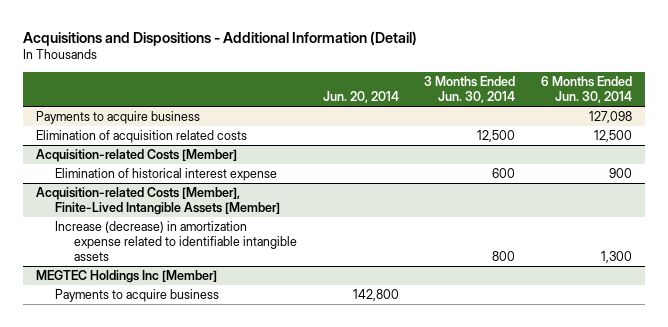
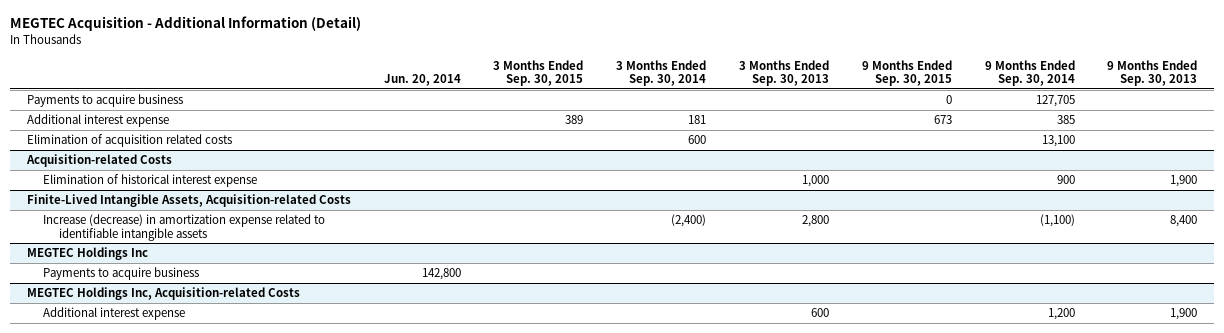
- Acquisitions and Dispositions - Additional Information (Detail)
+ MEGTEC Acquisition - Additional Information (Detail)
- | Jun. 20, 2014 | 3 Months Ended Jun. 30, 2014 | 6 Months Ended Jun. 30, 2014
+ | Jun. 20, 2014 | 3 Months Ended Sep. 30, 2015 | 3 Months Ended Sep. 30, 2014 | 3 Months Ended Sep. 30, 2013 | 9 Months Ended Sep. 30, 2015 | 9 Months Ended Sep. 30, 2014 | 9 Months Ended Sep. 30, 2013
+ Additional interest expense | | 389 | 181 | | 673 | 385 |
- Acquisition-related Costs [Member]
+ Acquisition-related Costs
- Acquisition-related Costs [Member], Finite-Lived Intangible Assets [Member]
+ Finite-Lived Intangible Assets, Acquisition-related Costs
- MEGTEC Holdings Inc [Member]
+ MEGTEC Holdings Inc
+ MEGTEC Holdings Inc, Acquisition-related Costs
+ Additional interest expense | | | | 600 | | 1,200 | 1,900

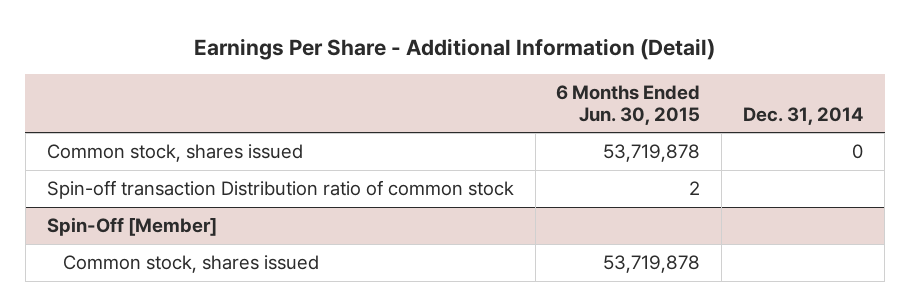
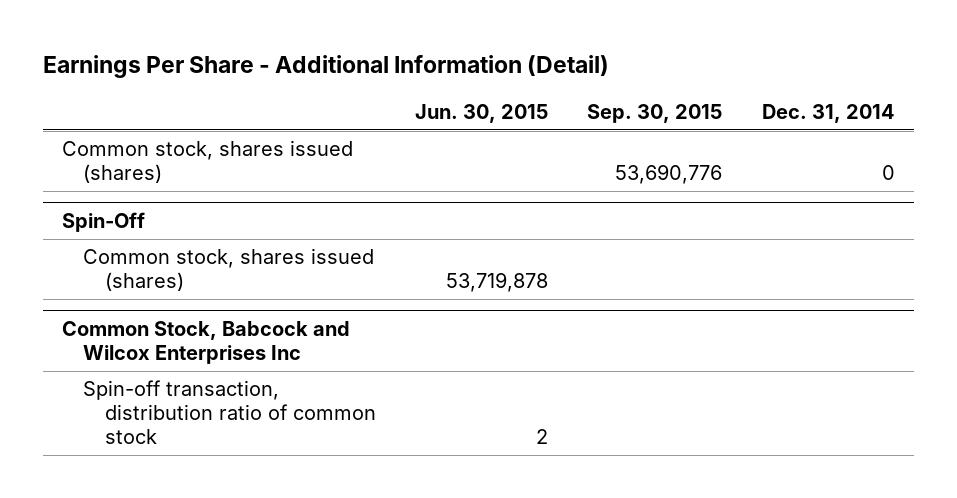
- | 6 Months Ended Jun. 30, 2015 | Dec. 31, 2014
+ | Jun. 30, 2015 | Sep. 30, 2015 | Dec. 31, 2014
- Common stock, shares issued | 53,719,878 | 0
- Spin-off transaction Distribution ratio of common stock | 2 |
- Spin-Off [Member]
- Common stock, shares issued | 53,719,878 |
+ Common stock, shares issued (shares) | | 53,690,776 | 0
+ Spin-Off
+ Common stock, shares issued (shares) | 53,719,878 | |
+ Common Stock, Babcock and Wilcox Enterprises Inc
+ Spin-off transaction, distribution ratio of common stock | 2 | |

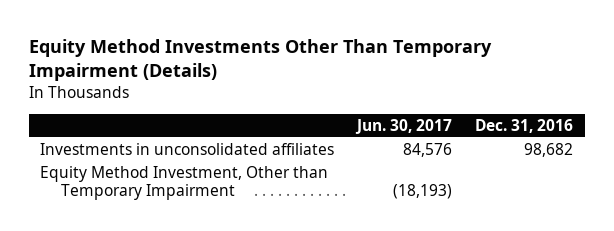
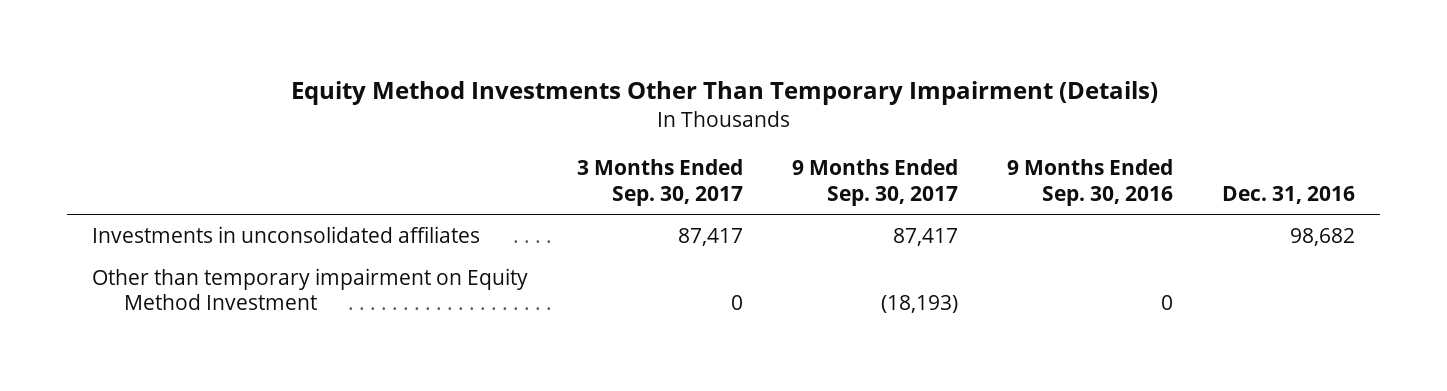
- | Jun. 30, 2017 | Dec. 31, 2016
+ | 3 Months Ended Sep. 30, 2017 | 9 Months Ended Sep. 30, 2017 | 9 Months Ended Sep. 30, 2016 | Dec. 31, 2016
- Equity Method Investment, Other than Temporary Impairment | (18,193) |
+ Other than temporary impairment on Equity Method Investment | 0 | (18,193) | 0 |

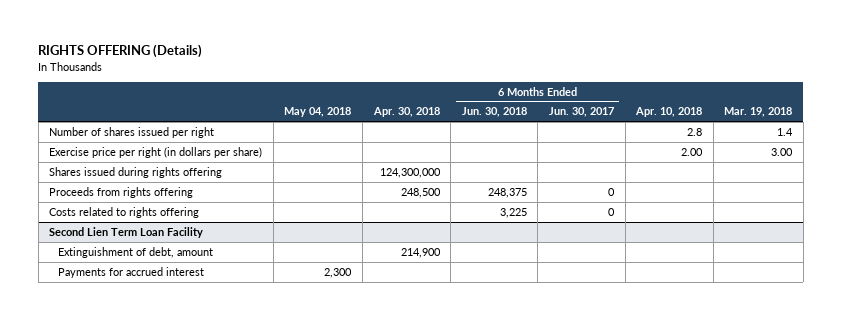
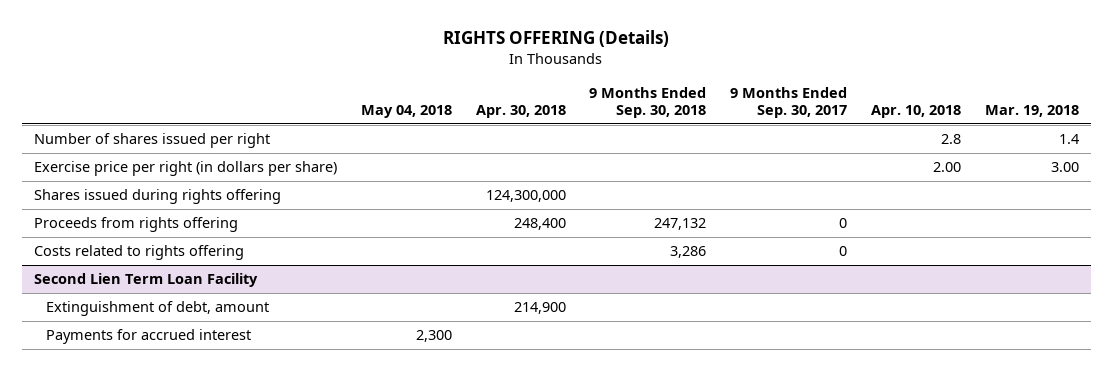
- | May 04, 2018 | Apr. 30, 2018 | 6 Months Ended Jun. 30, 2018 | 6 Months Ended Jun. 30, 2017 | Apr. 10, 2018 | Mar. 19, 2018
+ | May 04, 2018 | Apr. 30, 2018 | 9 Months Ended Sep. 30, 2018 | 9 Months Ended Sep. 30, 2017 | Apr. 10, 2018 | Mar. 19, 2018
- Proceeds from rights offering | | 248,500 | 248,375 | 0 | |
+ Proceeds from rights offering | | 248,400 | 247,132 | 0 | |

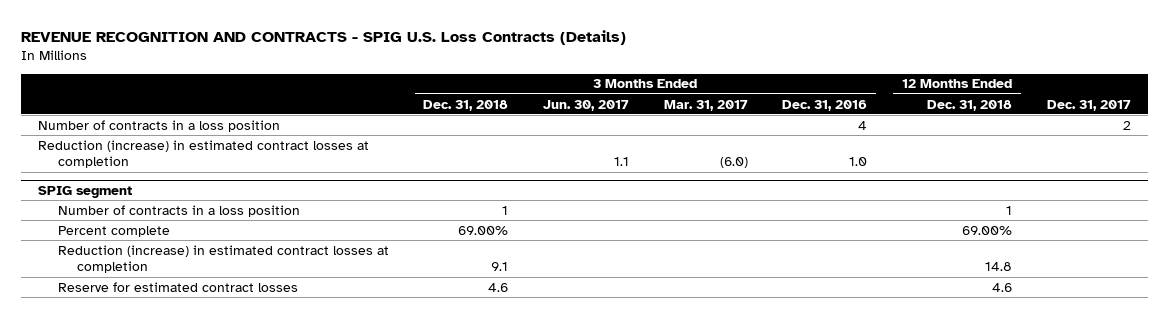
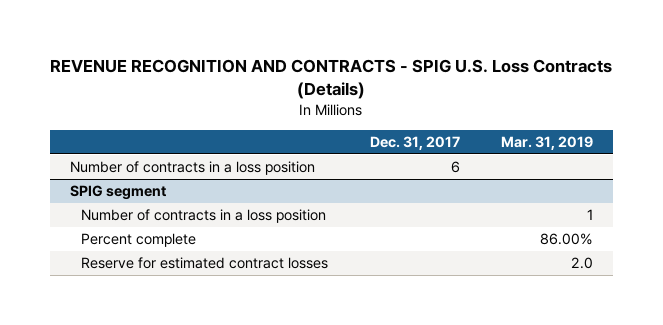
- | 3 Months Ended Dec. 31, 2018 | 3 Months Ended Jun. 30, 2017 | 3 Months Ended Mar. 31, 2017 | 3 Months Ended Dec. 31, 2016 | 12 Months Ended Dec. 31, 2018 | Dec. 31, 2017
+ | Dec. 31, 2017 | Mar. 31, 2019
- Number of contracts in a loss position | | | | 4 | | 2
- Reduction (increase) in estimated contract losses at completion | | 1.1 | (6.0) | 1.0 | |
+ Number of contracts in a loss position | 6 |
@ SPIG segment
- Reduction (increase) in estimated contract losses at completion | 9.1 | | | | 14.8 |

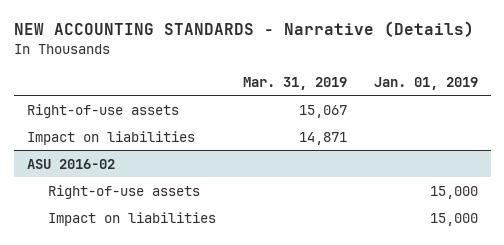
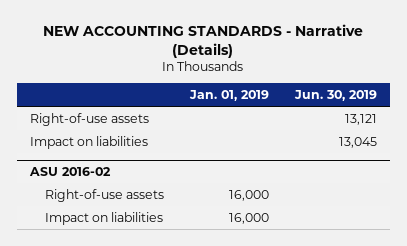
- | Mar. 31, 2019 | Jan. 01, 2019
+ | Jan. 01, 2019 | Jun. 30, 2019
@ ASU 2016-02
- Right-of-use assets | | 15,000
- Impact on liabilities | | 15,000
+ Right-of-use assets | 16,000 |
+ Impact on liabilities | 16,000 |

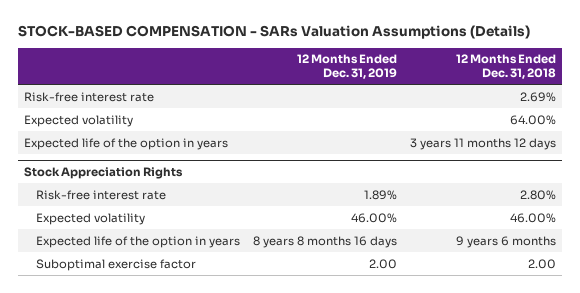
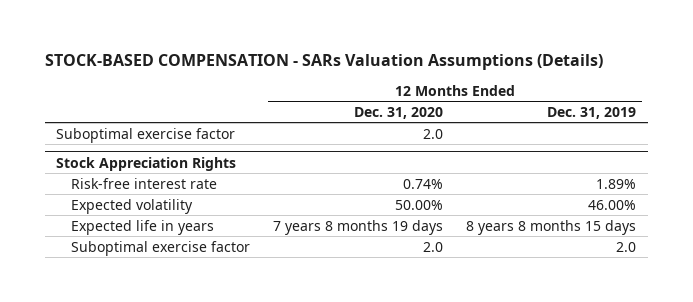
- | 12 Months Ended Dec. 31, 2019 | 12 Months Ended Dec. 31, 2018
+ | 12 Months Ended Dec. 31, 2020 | 12 Months Ended Dec. 31, 2019
- Risk-free interest rate | | 2.69%
- Expected volatility | | 64.00%
- Expected life of the option in years | | 3 years 11 months 12 days
+ Suboptimal exercise factor | 2.0 |
@ Stock Appreciation Rights
- Expected life of the option in years | 8 years 8 months 16 days | 9 years 6 months
- Suboptimal exercise factor | 2.00 | 2.00
+ Expected life in years | 7 years 8 months 19 days | 8 years 8 months 15 days
+ Suboptimal exercise factor | 2.0 | 2.0

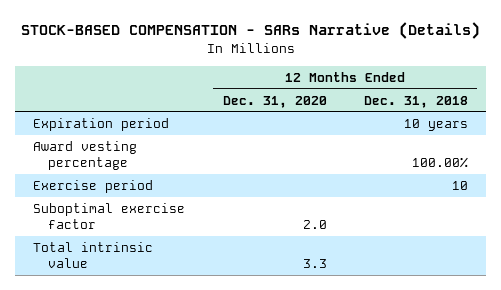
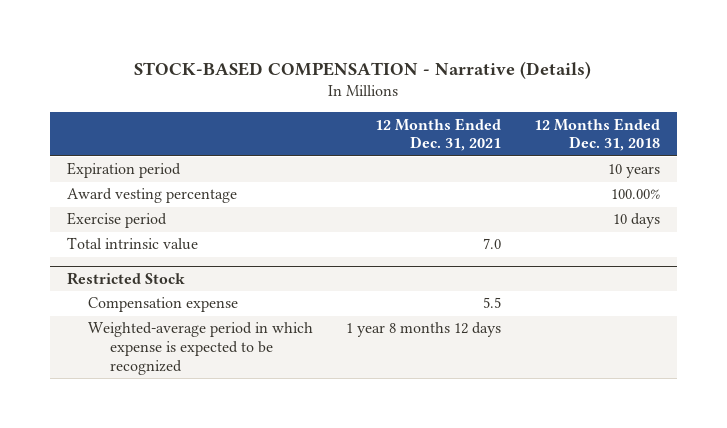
- STOCK-BASED COMPENSATION - SARs Narrative (Details)
+ STOCK-BASED COMPENSATION - Narrative (Details)
- | 12 Months Ended Dec. 31, 2020 | 12 Months Ended Dec. 31, 2018
+ | 12 Months Ended Dec. 31, 2021 | 12 Months Ended Dec. 31, 2018
- Exercise period | | 10
- Suboptimal exercise factor | 2.0 |
+ Exercise period | | 10 days
+ Restricted Stock
+ Compensation expense | 5.5 |
+ Weighted-average period in which expense is expected to be recognized | 1 year 8 months 12 days |

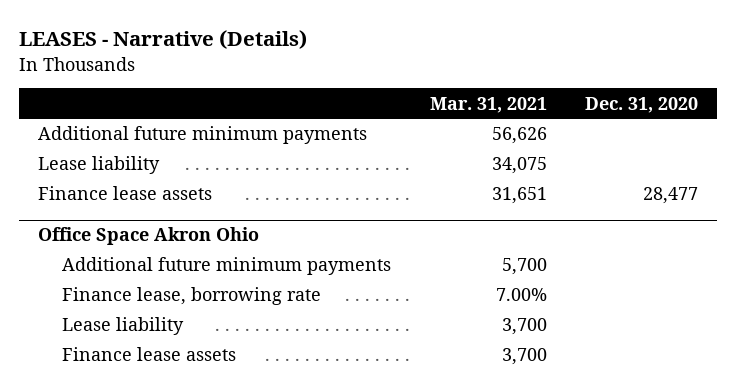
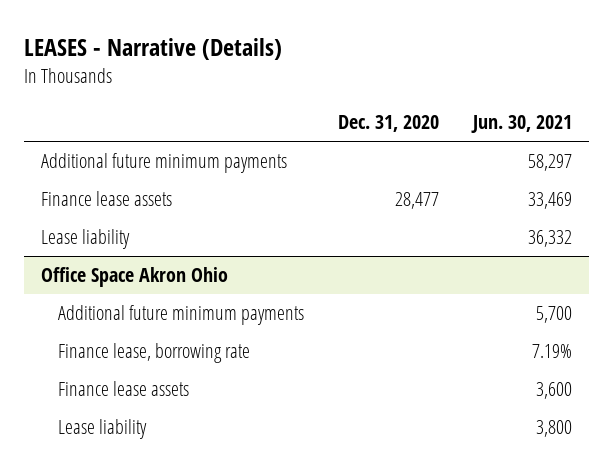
- | Mar. 31, 2021 | Dec. 31, 2020
+ | Dec. 31, 2020 | Jun. 30, 2021
moved down: Lease liability | | 36,332
@ Office Space Akron Ohio
moved down: Lease liability | | 3,800

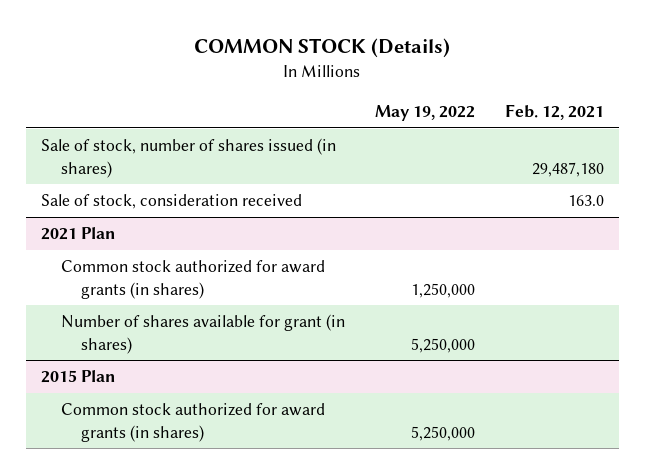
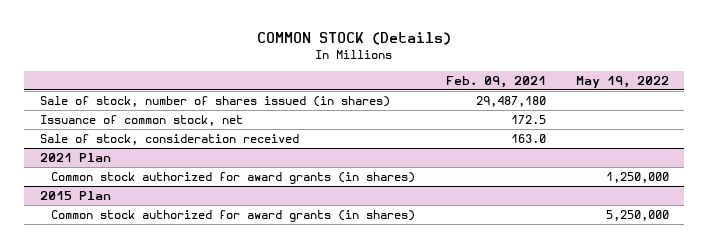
- | May 19, 2022 | Feb. 12, 2021
+ | Feb. 09, 2021 | May 19, 2022
+ Issuance of common stock, net | 172.5 |
@ 2021 Plan
- Number of shares available for grant (in shares) | 5,250,000 |

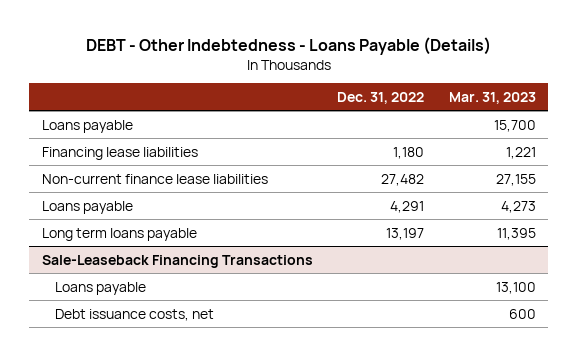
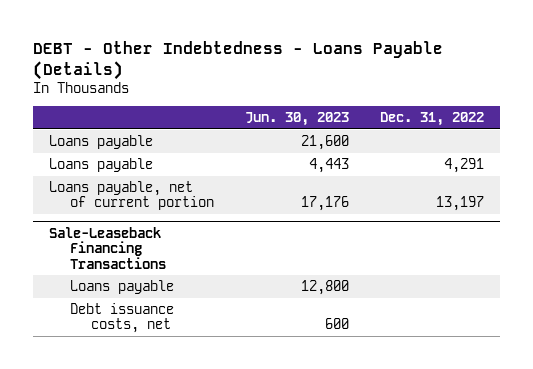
- | Dec. 31, 2022 | Mar. 31, 2023
+ | Jun. 30, 2023 | Dec. 31, 2022
- Financing lease liabilities | 1,180 | 1,221
- Non-current finance lease liabilities | 27,482 | 27,155
- Long term loans payable | 13,197 | 11,395
+ Loans payable, net of current portion | 17,176 | 13,197

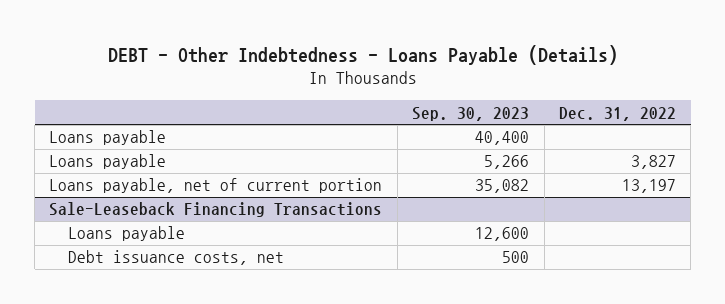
- | Jun. 30, 2023 | Dec. 31, 2022
+ | Sep. 30, 2023 | Dec. 31, 2022
- Loans payable | 4,443 | 4,291
+ Loans payable | 5,266 | 3,827

